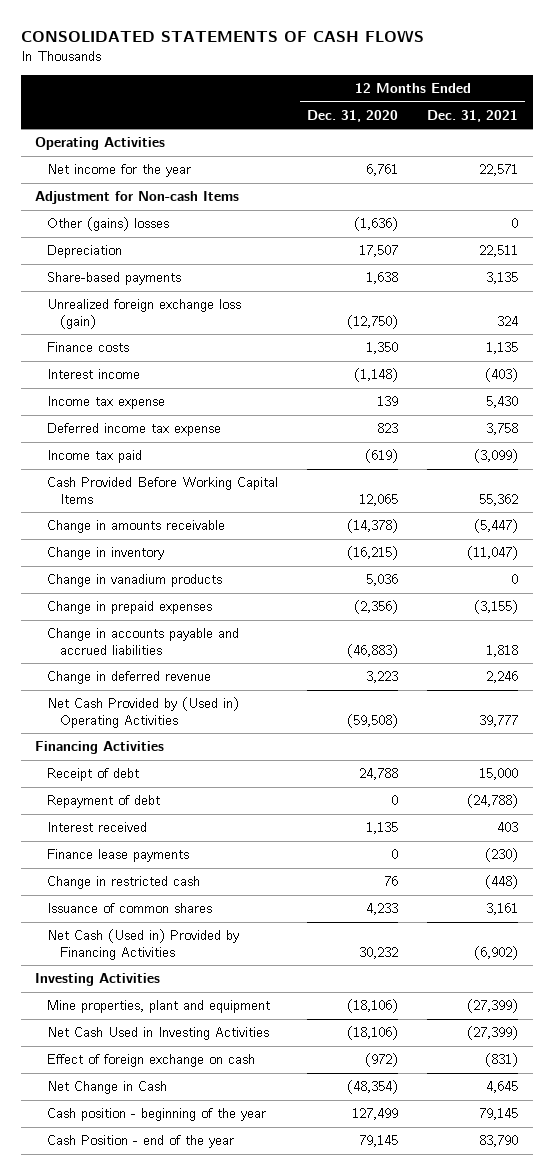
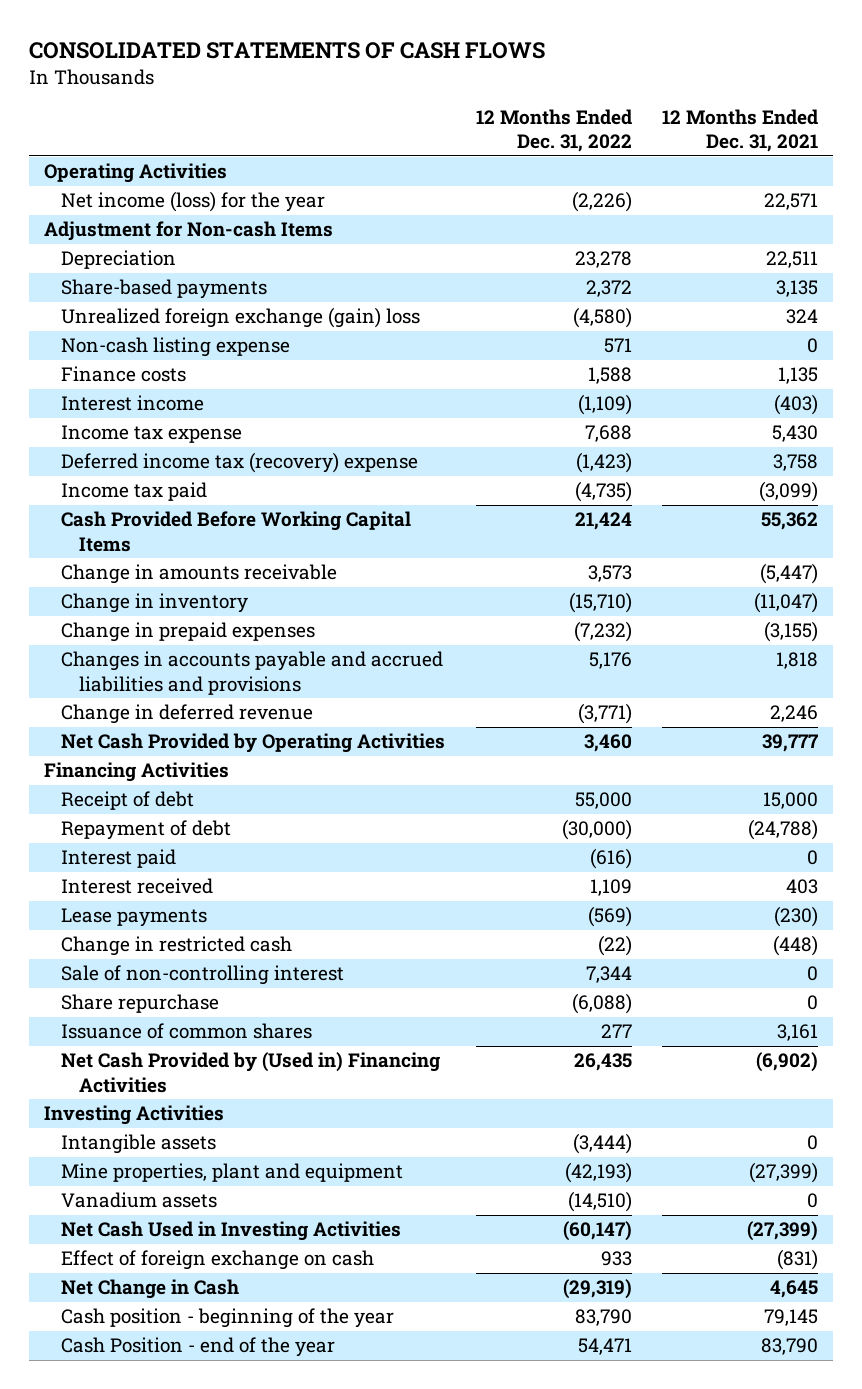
- | 12 Months Ended Dec. 31, 2020 | 12 Months Ended Dec. 31, 2021
+ | 12 Months Ended Dec. 31, 2022 | 12 Months Ended Dec. 31, 2021
- Net income for the year | 6,761 | 22,571
+ Net income (loss) for the year | (2,226) | 22,571
- Other (gains) losses | (1,636) | 0
- Unrealized foreign exchange loss (gain) | (12,750) | 324
+ Unrealized foreign exchange (gain) loss | (4,580) | 324
+ Non-cash listing expense | 571 | 0
- Deferred income tax expense | 823 | 3,758
+ Deferred income tax (recovery) expense | (1,423) | 3,758
- Change in vanadium products | 5,036 | 0
- Change in accounts payable and accrued liabilities | (46,883) | 1,818
+ Changes in accounts payable and accrued liabilities and provisions | 5,176 | 1,818
- Net Cash Provided by (Used in) Operating Activities | (59,508) | 39,777
+ Net Cash Provided by Operating Activities | 3,460 | 39,777
+ Interest paid | (616) | 0
- Finance lease payments | 0 | (230)
+ Lease payments | (569) | (230)
+ Sale of non-controlling interest | 7,344 | 0
+ Share repurchase | (6,088) | 0
- Net Cash (Used in) Provided by Financing Activities | 30,232 | (6,902)
+ Net Cash Provided by (Used in) Financing Activities | 26,435 | (6,902)
+ Intangible assets | (3,444) | 0
+ Vanadium assets | (14,510) | 0

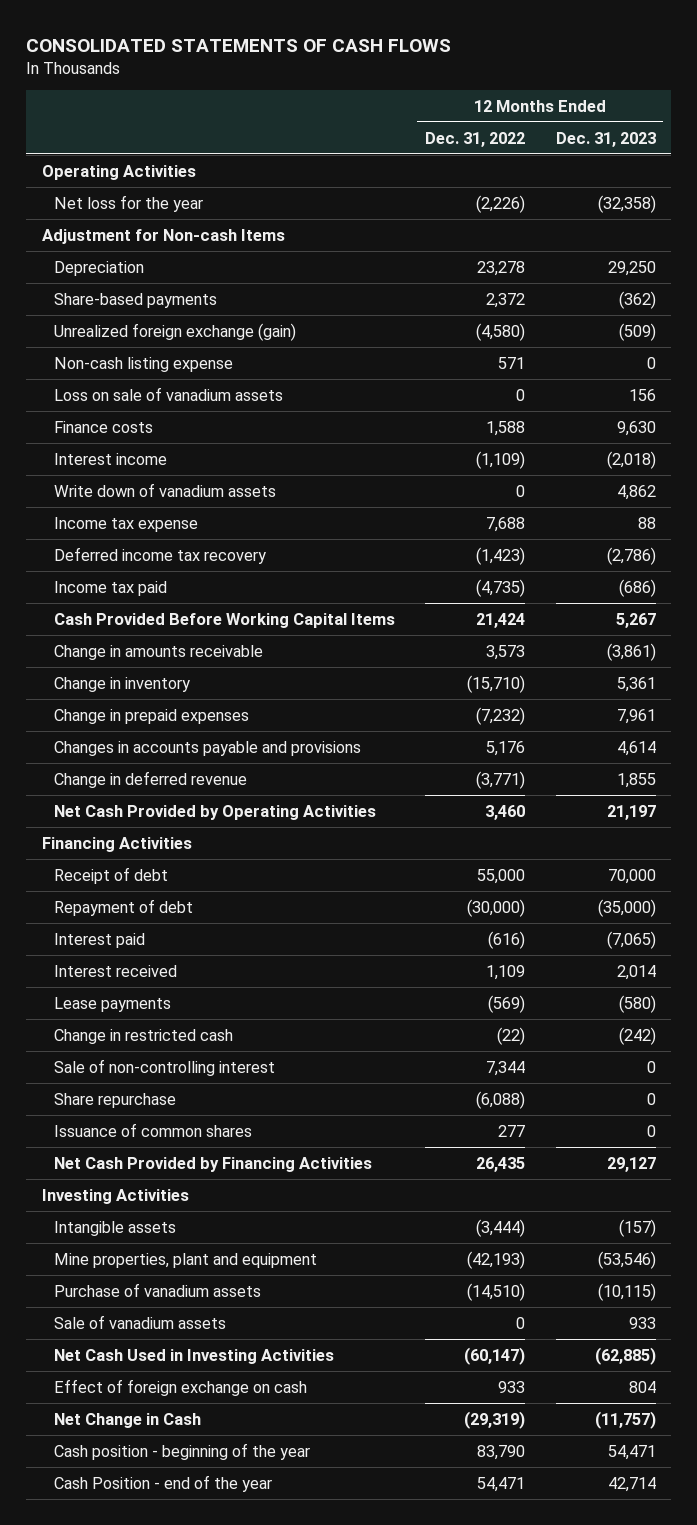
- | 12 Months Ended Dec. 31, 2022 | 12 Months Ended Dec. 31, 2021
+ | 12 Months Ended Dec. 31, 2022 | 12 Months Ended Dec. 31, 2023
- Net income (loss) for the year | (2,226) | 22,571
+ Net loss for the year | (2,226) | (32,358)
- Unrealized foreign exchange (gain) loss | (4,580) | 324
+ Unrealized foreign exchange (gain) | (4,580) | (509)
+ Loss on sale of vanadium assets | 0 | 156
+ Write down of vanadium assets | 0 | 4,862
- Deferred income tax (recovery) expense | (1,423) | 3,758
+ Deferred income tax recovery | (1,423) | (2,786)
- Changes in accounts payable and accrued liabilities and provisions | 5,176 | 1,818
+ Changes in accounts payable and provisions | 5,176 | 4,614
- Net Cash Provided by (Used in) Financing Activities | 26,435 | (6,902)
+ Net Cash Provided by Financing Activities | 26,435 | 29,127
- Vanadium assets | (14,510) | 0
+ Purchase of vanadium assets | (14,510) | (10,115)
+ Sale of vanadium assets | 0 | 933

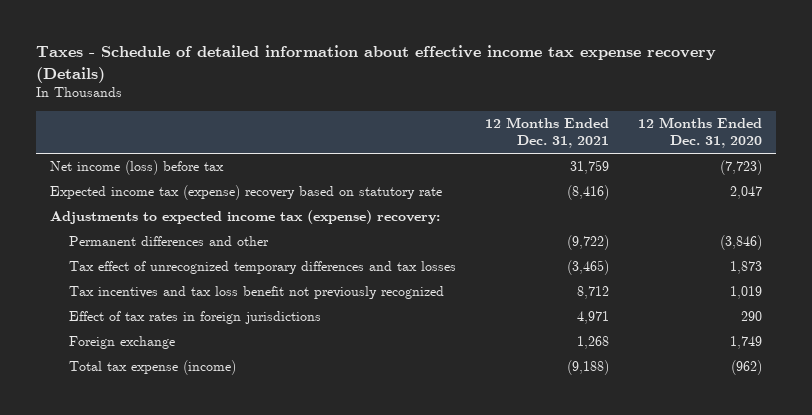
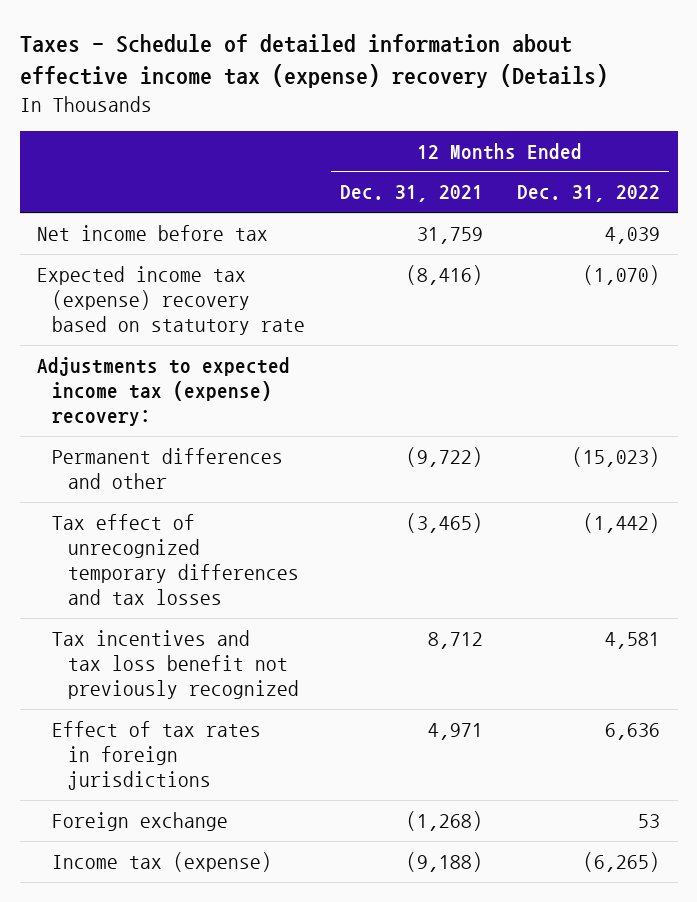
- Taxes - Schedule of detailed information about effective income tax expense recovery (Details)
+ Taxes - Schedule of detailed information about effective income tax (expense) recovery (Details)
- | 12 Months Ended Dec. 31, 2021 | 12 Months Ended Dec. 31, 2020
+ | 12 Months Ended Dec. 31, 2021 | 12 Months Ended Dec. 31, 2022
- Net income (loss) before tax | 31,759 | (7,723)
+ Net income before tax | 31,759 | 4,039
- Foreign exchange | 1,268 | 1,749
- Total tax expense (income) | (9,188) | (962)
+ Foreign exchange | (1,268) | 53
+ Income tax (expense) | (9,188) | (6,265)

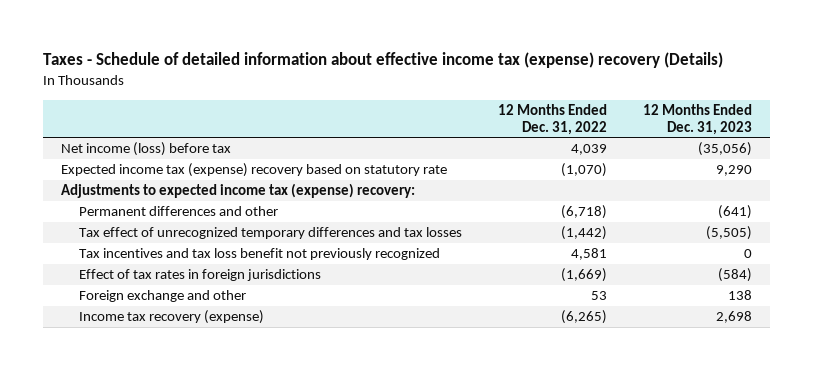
- | 12 Months Ended Dec. 31, 2021 | 12 Months Ended Dec. 31, 2022
+ | 12 Months Ended Dec. 31, 2022 | 12 Months Ended Dec. 31, 2023
- Net income before tax | 31,759 | 4,039
+ Net income (loss) before tax | 4,039 | (35,056)
- Permanent differences and other | (9,722) | (15,023)
+ Permanent differences and other | (6,718) | (641)
- Effect of tax rates in foreign jurisdictions | 4,971 | 6,636
- Foreign exchange | (1,268) | 53
- Income tax (expense) | (9,188) | (6,265)
+ Effect of tax rates in foreign jurisdictions | (1,669) | (584)
+ Foreign exchange and other | 53 | 138
+ Income tax recovery (expense) | (6,265) | 2,698

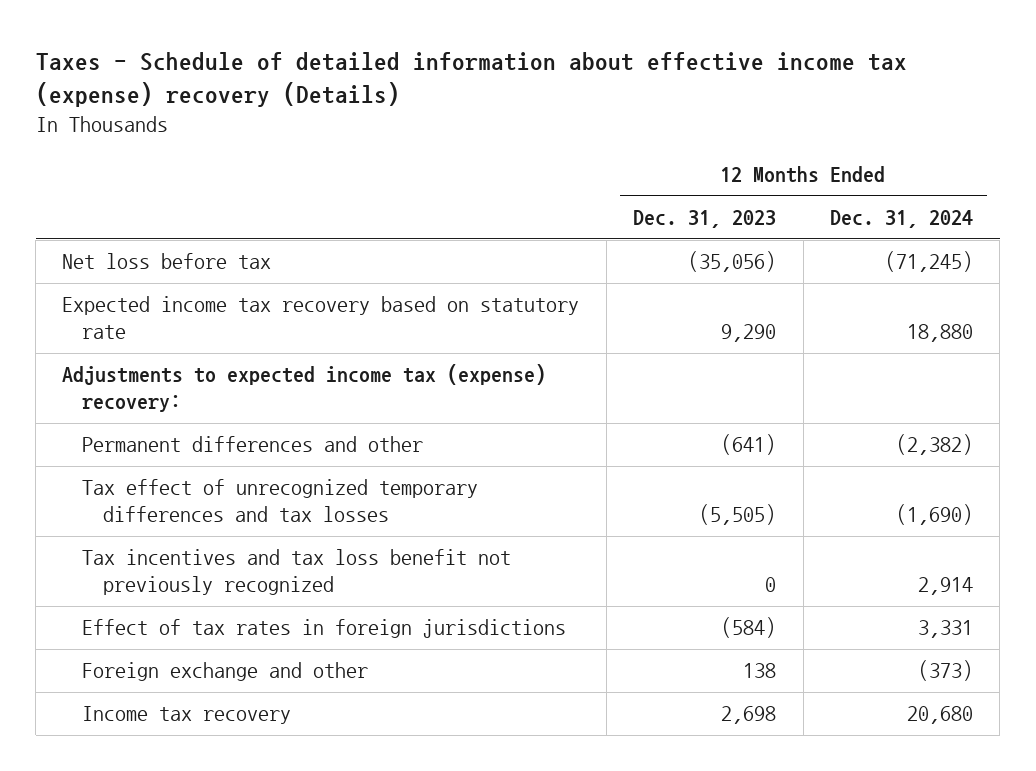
- | 12 Months Ended Dec. 31, 2022 | 12 Months Ended Dec. 31, 2023
+ | 12 Months Ended Dec. 31, 2023 | 12 Months Ended Dec. 31, 2024
- Net income (loss) before tax | 4,039 | (35,056)
- Expected income tax (expense) recovery based on statutory rate | (1,070) | 9,290
+ Net loss before tax | (35,056) | (71,245)
+ Expected income tax recovery based on statutory rate | 9,290 | 18,880
- Income tax recovery (expense) | (6,265) | 2,698
+ Income tax recovery | 2,698 | 20,680

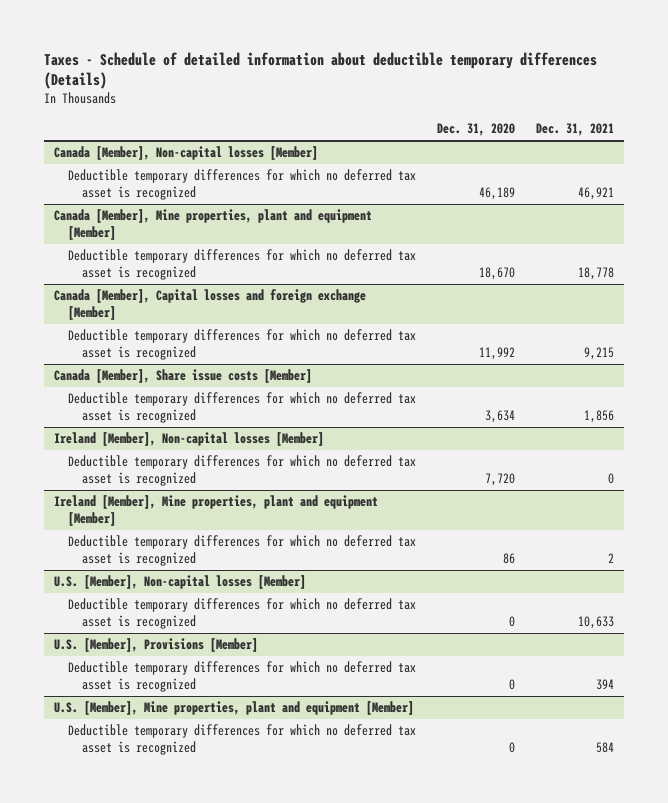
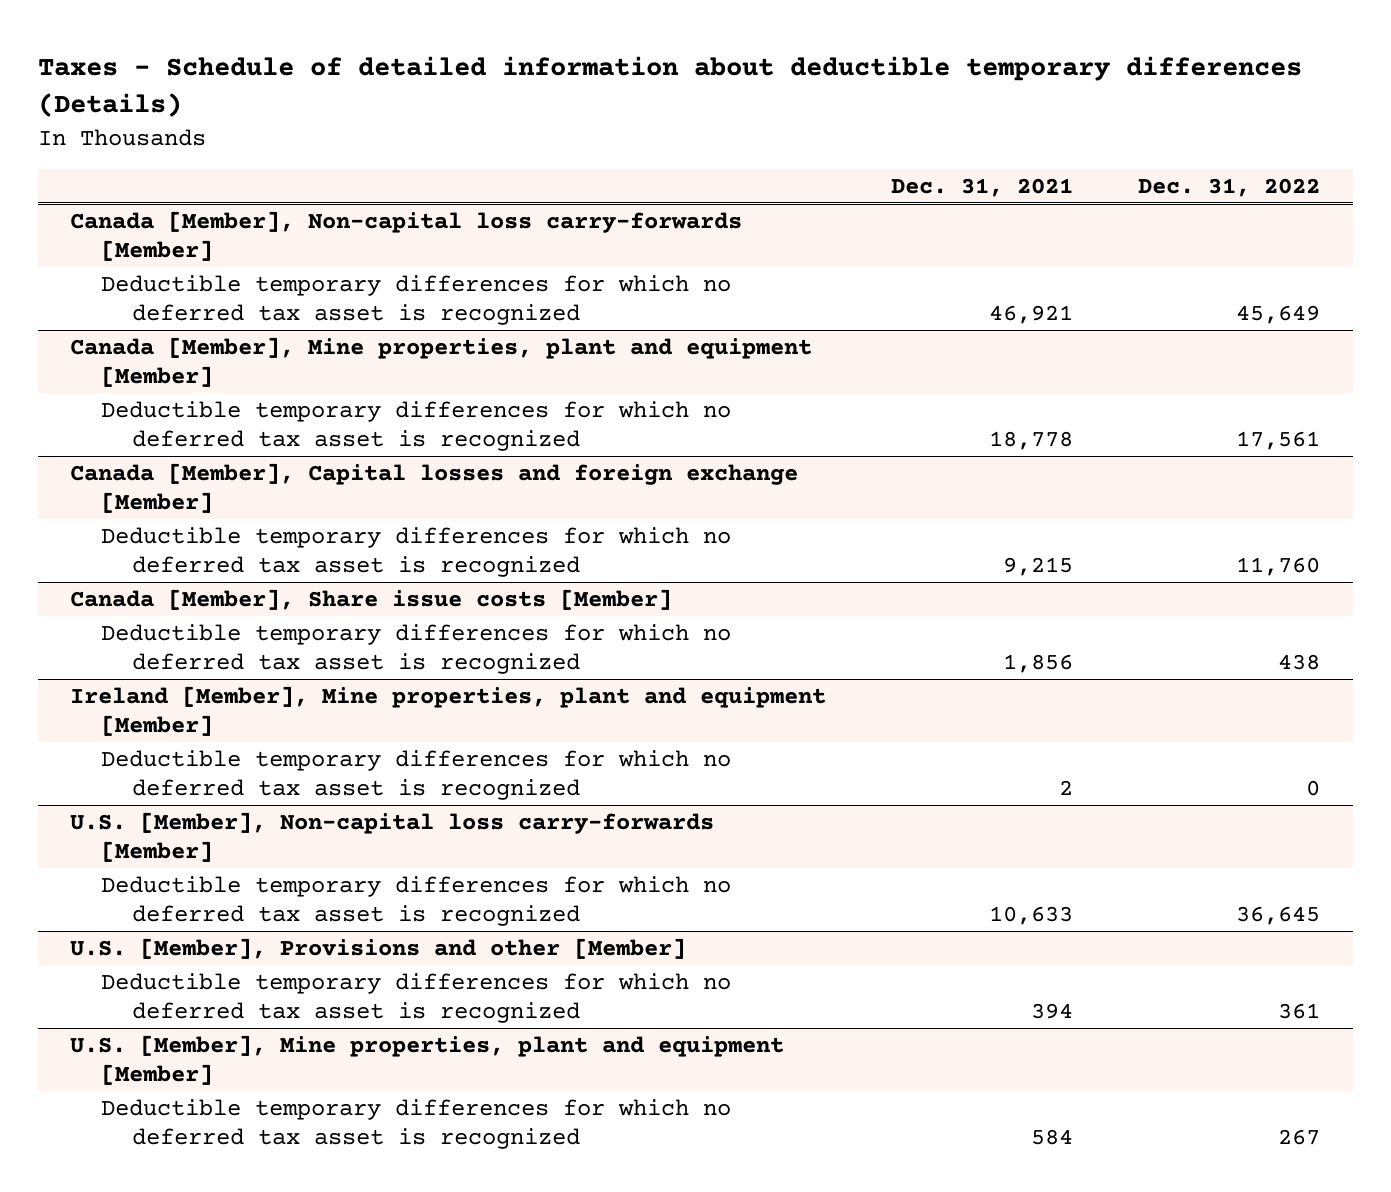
- | Dec. 31, 2020 | Dec. 31, 2021
+ | Dec. 31, 2021 | Dec. 31, 2022
- Canada [Member], Non-capital losses [Member]
+ Canada [Member], Non-capital loss carry-forwards [Member]
- Ireland [Member], Non-capital losses [Member]
- Deductible temporary differences for which no deferred tax asset is recognized | 7,720 | 0
- U.S. [Member], Non-capital losses [Member]
+ U.S. [Member], Non-capital loss carry-forwards [Member]
- U.S. [Member], Provisions [Member]
+ U.S. [Member], Provisions and other [Member]

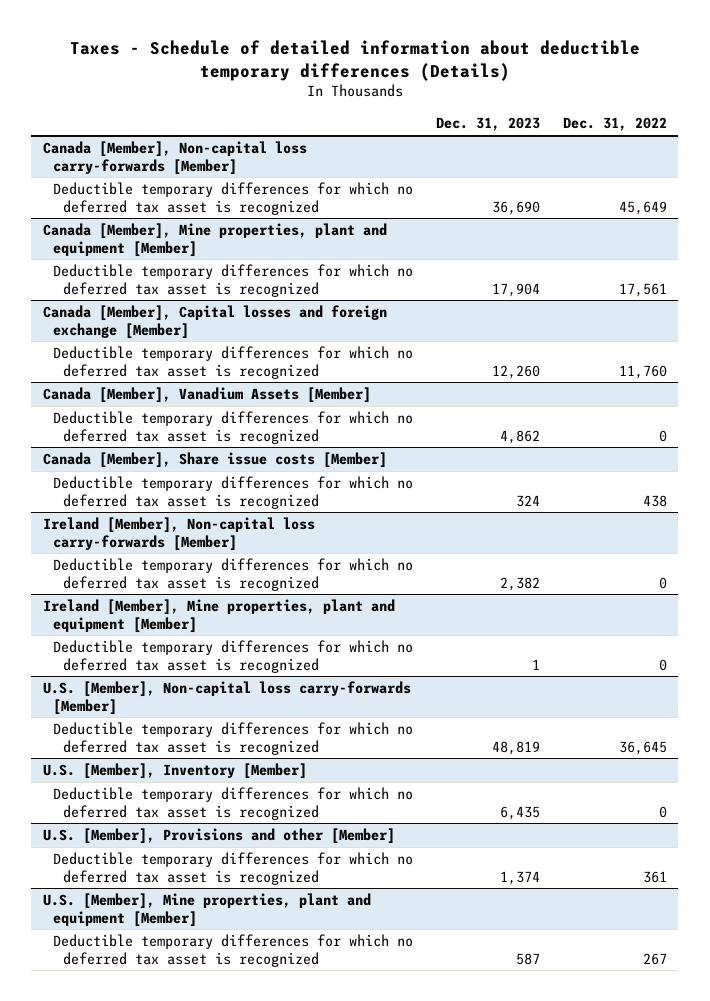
- | Dec. 31, 2021 | Dec. 31, 2022
+ | Dec. 31, 2023 | Dec. 31, 2022
+ Canada [Member], Vanadium Assets [Member]
+ Deductible temporary differences for which no deferred tax asset is recognized | 4,862 | 0
+ Ireland [Member], Non-capital loss carry-forwards [Member]
+ Deductible temporary differences for which no deferred tax asset is recognized | 2,382 | 0
+ U.S. [Member], Inventory [Member]
+ Deductible temporary differences for which no deferred tax asset is recognized | 6,435 | 0

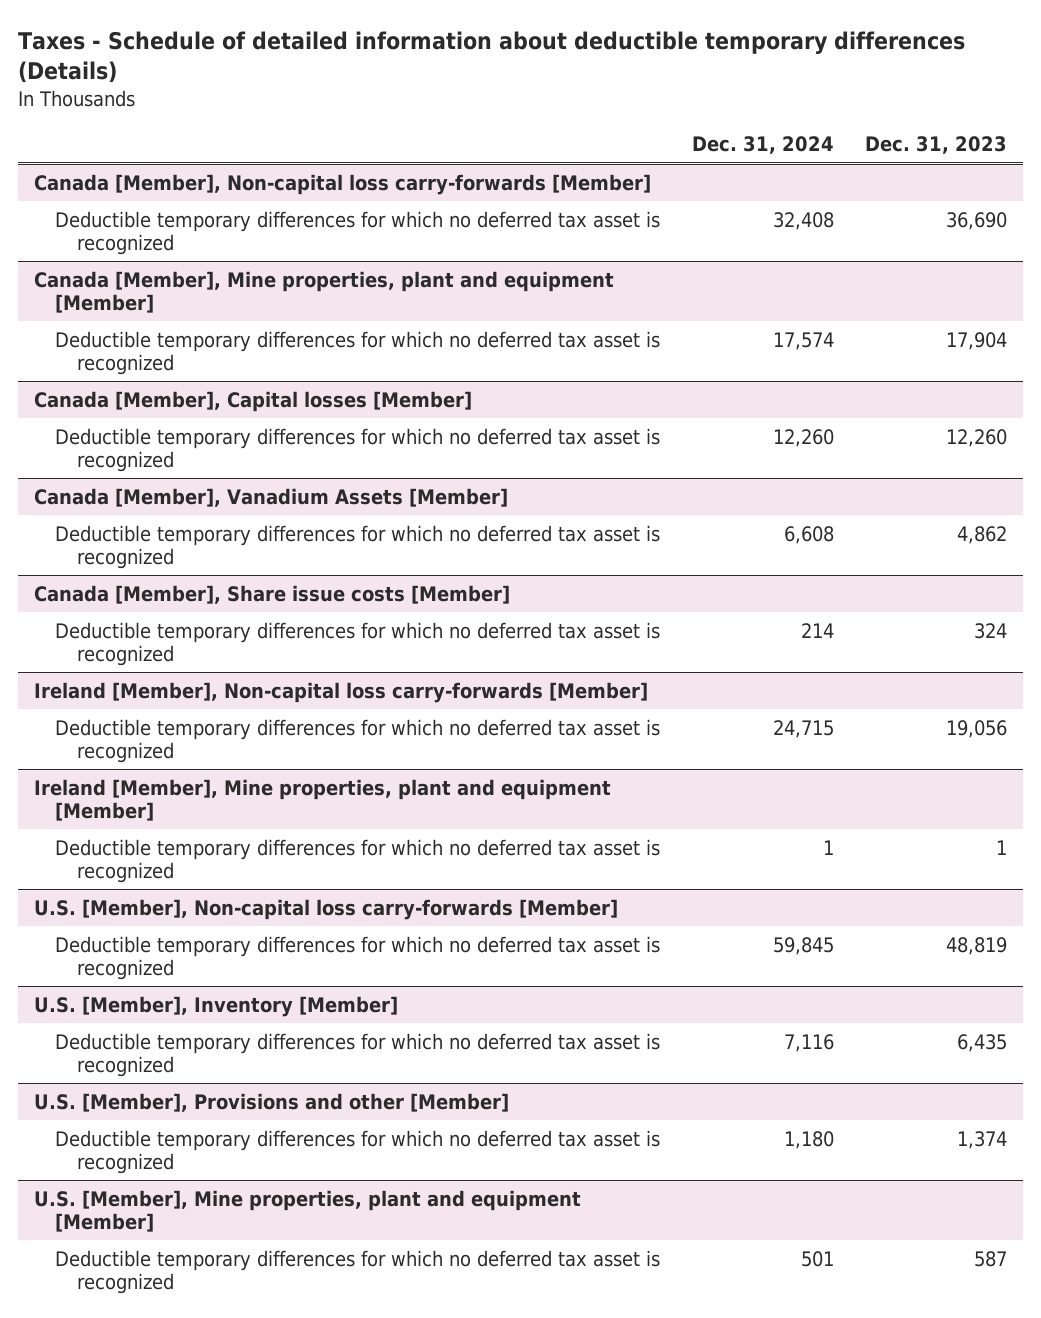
- | Dec. 31, 2023 | Dec. 31, 2022
+ | Dec. 31, 2024 | Dec. 31, 2023
- Canada [Member], Capital losses and foreign exchange [Member]
+ Canada [Member], Capital losses [Member]
@ Ireland [Member], Non-capital loss carry-forwards [Member]
- Deductible temporary differences for which no deferred tax asset is recognized | 2,382 | 0
+ Deductible temporary differences for which no deferred tax asset is recognized | 24,715 | 19,056

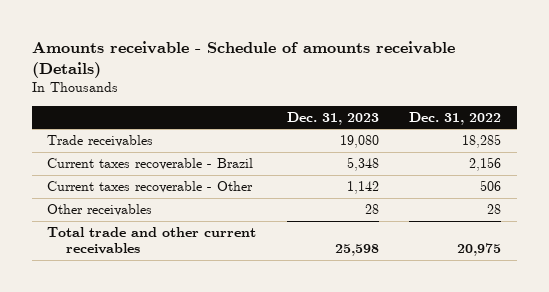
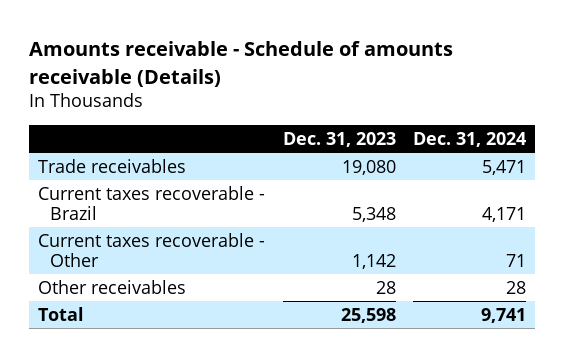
- | Dec. 31, 2023 | Dec. 31, 2022
+ | Dec. 31, 2023 | Dec. 31, 2024
- Total trade and other current receivables | 25,598 | 20,975
+ Total | 25,598 | 9,741

